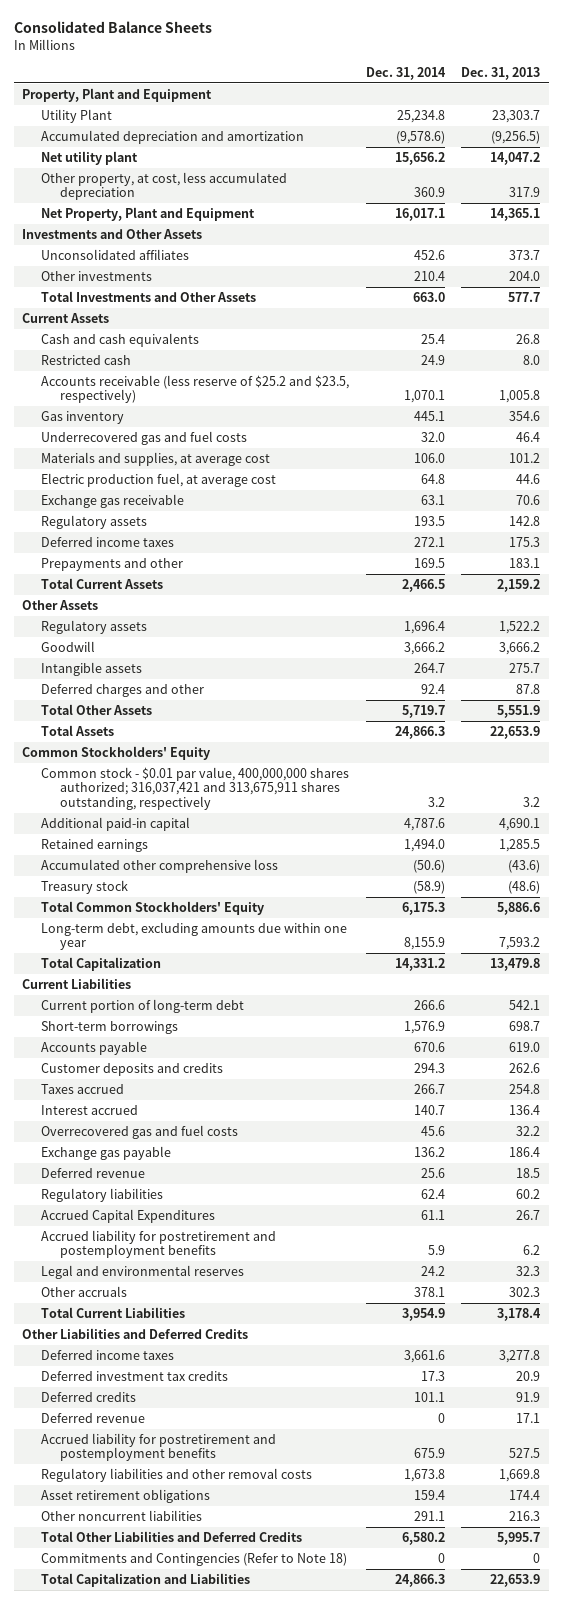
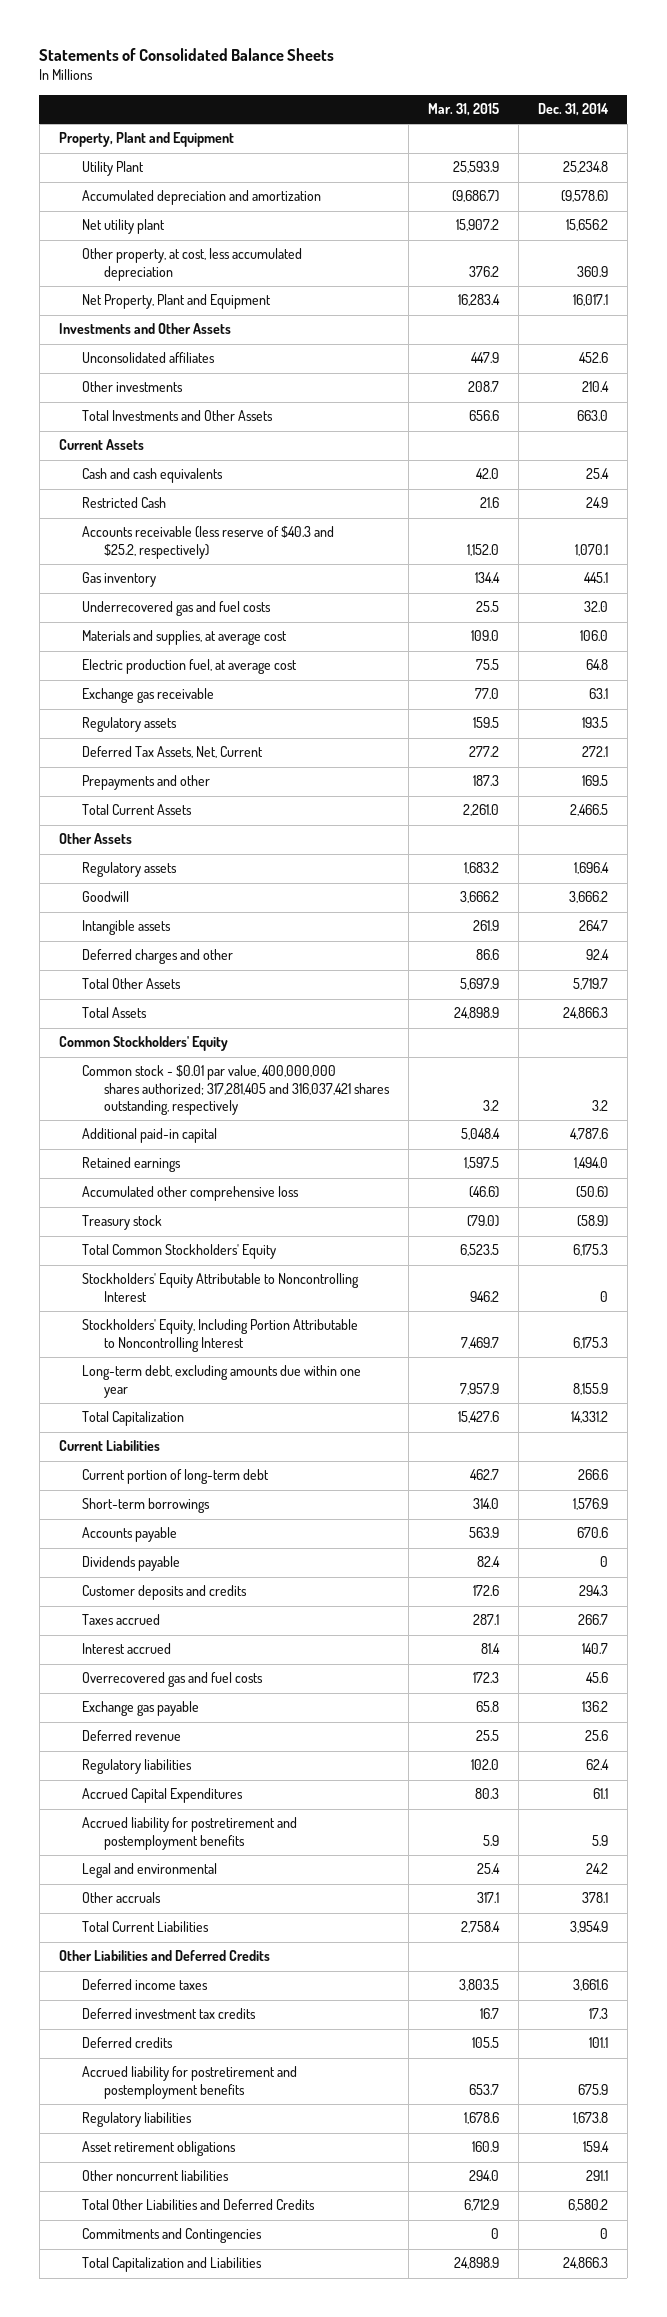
- Consolidated Balance Sheets
+ Statements of Consolidated Balance Sheets
- | Dec. 31, 2014 | Dec. 31, 2013
+ | Mar. 31, 2015 | Dec. 31, 2014
- Restricted cash | 24.9 | 8.0
- Accounts receivable (less reserve of $25.2 and $23.5, respectively) | 1,070.1 | 1,005.8
+ Restricted Cash | 21.6 | 24.9
+ Accounts receivable (less reserve of $40.3 and $25.2, respectively) | 1,152.0 | 1,070.1
- Deferred income taxes | 272.1 | 175.3
+ Deferred Tax Assets, Net, Current | 277.2 | 272.1
- Common stock - $0.01 par value, 400,000,000 shares authorized; 316,037,421 and 313,675,911 shares outstanding, respectively | 3.2 | 3.2
+ Common stock - $0.01 par value, 400,000,000 shares authorized; 317,281,405 and 316,037,421 shares outstanding, respectively | 3.2 | 3.2
+ Stockholders' Equity Attributable to Noncontrolling Interest | 946.2 | 0
+ Stockholders' Equity, Including Portion Attributable to Noncontrolling Interest | 7,469.7 | 6,175.3
+ Dividends payable | 82.4 | 0
- Legal and environmental reserves | 24.2 | 32.3
+ Legal and environmental | 25.4 | 24.2
- Deferred revenue | 0 | 17.1
- Regulatory liabilities and other removal costs | 1,673.8 | 1,669.8
+ Regulatory liabilities | 1,678.6 | 1,673.8
- Commitments and Contingencies (Refer to Note 18) | 0 | 0
+ Commitments and Contingencies | 0 | 0

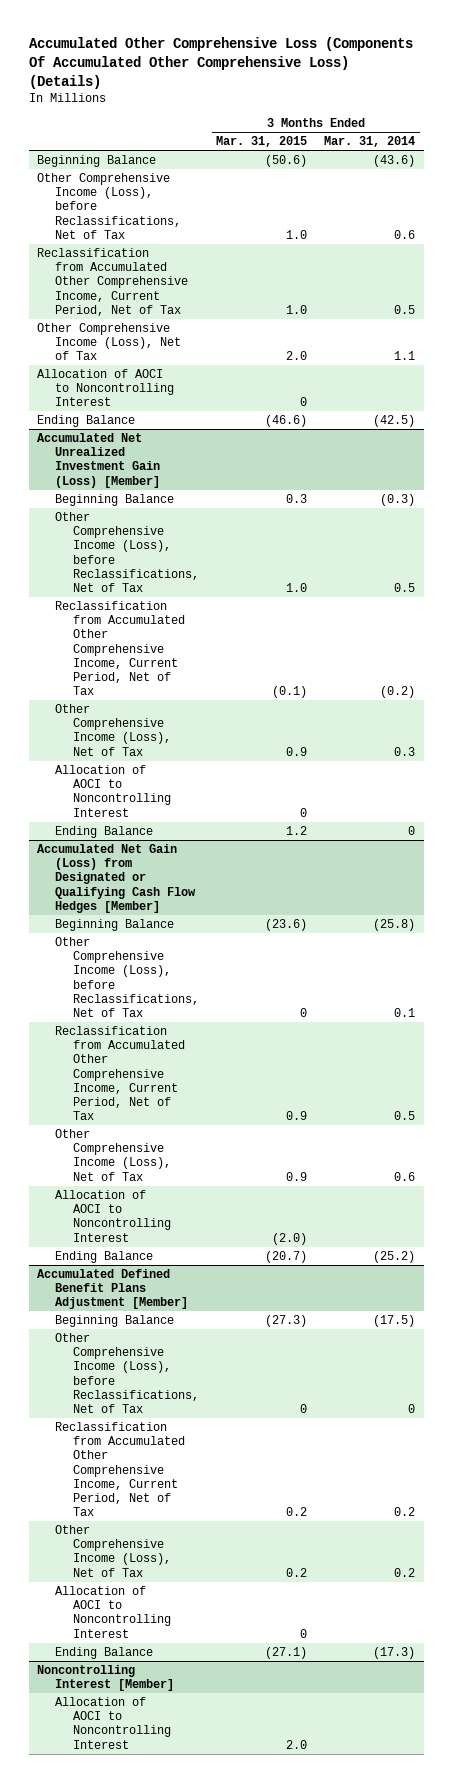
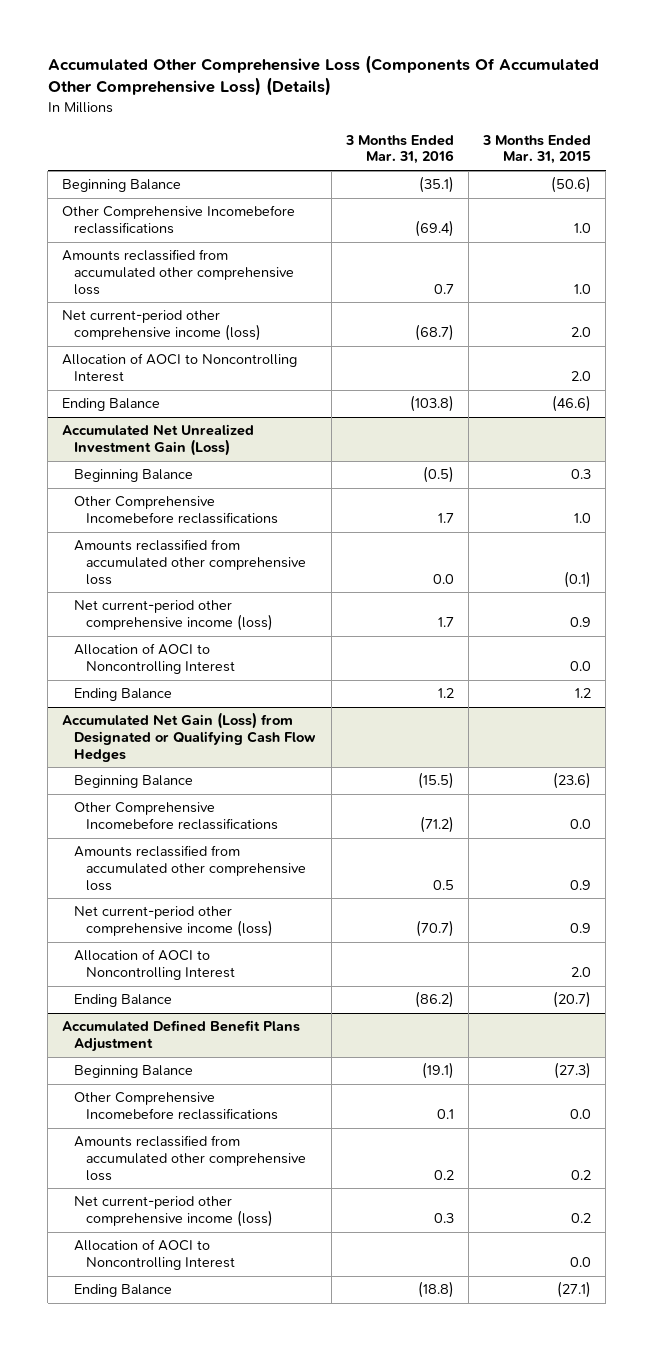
- | 3 Months Ended Mar. 31, 2015 | 3 Months Ended Mar. 31, 2014
+ | 3 Months Ended Mar. 31, 2016 | 3 Months Ended Mar. 31, 2015
- Other Comprehensive Income (Loss), before Reclassifications, Net of Tax | 1.0 | 0.6
- Reclassification from Accumulated Other Comprehensive Income, Current Period, Net of Tax | 1.0 | 0.5
- Other Comprehensive Income (Loss), Net of Tax | 2.0 | 1.1
- Allocation of AOCI to Noncontrolling Interest | 0 |
+ Other Comprehensive Incomebefore reclassifications | (69.4) | 1.0
+ Amounts reclassified from accumulated other comprehensive loss | 0.7 | 1.0
+ Net current-period other comprehensive income (loss) | (68.7) | 2.0
+ Allocation of AOCI to Noncontrolling Interest | | 2.0
- Accumulated Net Unrealized Investment Gain (Loss) [Member]
+ Accumulated Net Unrealized Investment Gain (Loss)
- Other Comprehensive Income (Loss), before Reclassifications, Net of Tax | 1.0 | 0.5
- Reclassification from Accumulated Other Comprehensive Income, Current Period, Net of Tax | (0.1) | (0.2)
- Other Comprehensive Income (Loss), Net of Tax | 0.9 | 0.3
- Allocation of AOCI to Noncontrolling Interest | 0 |
+ Other Comprehensive Incomebefore reclassifications | 1.7 | 1.0
+ Amounts reclassified from accumulated other comprehensive loss | 0.0 | (0.1)
+ Net current-period other comprehensive income (loss) | 1.7 | 0.9
+ Allocation of AOCI to Noncontrolling Interest | | 0.0
- Accumulated Net Gain (Loss) from Designated or Qualifying Cash Flow Hedges [Member]
+ Accumulated Net Gain (Loss) from Designated or Qualifying Cash Flow Hedges
- Other Comprehensive Income (Loss), before Reclassifications, Net of Tax | 0 | 0.1
- Reclassification from Accumulated Other Comprehensive Income, Current Period, Net of Tax | 0.9 | 0.5
- Other Comprehensive Income (Loss), Net of Tax | 0.9 | 0.6
- Allocation of AOCI to Noncontrolling Interest | (2.0) |
+ Other Comprehensive Incomebefore reclassifications | (71.2) | 0.0
+ Amounts reclassified from accumulated other comprehensive loss | 0.5 | 0.9
+ Net current-period other comprehensive income (loss) | (70.7) | 0.9
+ Allocation of AOCI to Noncontrolling Interest | | 2.0
- Accumulated Defined Benefit Plans Adjustment [Member]
+ Accumulated Defined Benefit Plans Adjustment
- Other Comprehensive Income (Loss), before Reclassifications, Net of Tax | 0 | 0
- Reclassification from Accumulated Other Comprehensive Income, Current Period, Net of Tax | 0.2 | 0.2
- Other Comprehensive Income (Loss), Net of Tax | 0.2 | 0.2
- Allocation of AOCI to Noncontrolling Interest | 0 |
+ Other Comprehensive Incomebefore reclassifications | 0.1 | 0.0
+ Amounts reclassified from accumulated other comprehensive loss | 0.2 | 0.2
+ Net current-period other comprehensive income (loss) | 0.3 | 0.2
+ Allocation of AOCI to Noncontrolling Interest | | 0.0
- Noncontrolling Interest [Member]
- Allocation of AOCI to Noncontrolling Interest | 2.0 |

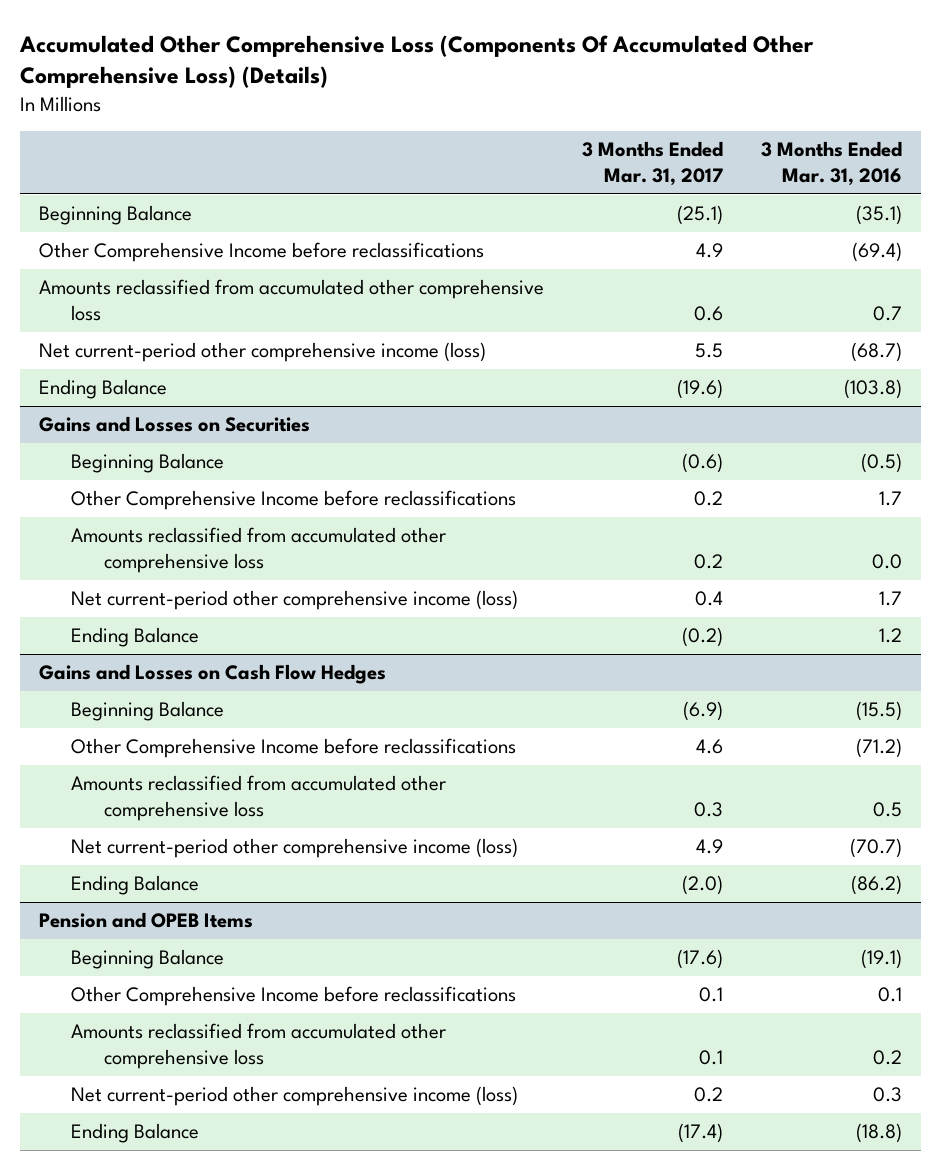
- | 3 Months Ended Mar. 31, 2016 | 3 Months Ended Mar. 31, 2015
+ | 3 Months Ended Mar. 31, 2017 | 3 Months Ended Mar. 31, 2016
- Other Comprehensive Incomebefore reclassifications | (69.4) | 1.0
+ Other Comprehensive Income before reclassifications | 4.9 | (69.4)
- Allocation of AOCI to Noncontrolling Interest | | 2.0
- Accumulated Net Unrealized Investment Gain (Loss)
+ Gains and Losses on Securities
- Other Comprehensive Incomebefore reclassifications | 1.7 | 1.0
+ Other Comprehensive Income before reclassifications | 0.2 | 1.7
- Allocation of AOCI to Noncontrolling Interest | | 0.0
- Accumulated Net Gain (Loss) from Designated or Qualifying Cash Flow Hedges
+ Gains and Losses on Cash Flow Hedges
- Other Comprehensive Incomebefore reclassifications | (71.2) | 0.0
+ Other Comprehensive Income before reclassifications | 4.6 | (71.2)
- Allocation of AOCI to Noncontrolling Interest | | 2.0
- Accumulated Defined Benefit Plans Adjustment
+ Pension and OPEB Items
- Other Comprehensive Incomebefore reclassifications | 0.1 | 0.0
+ Other Comprehensive Income before reclassifications | 0.1 | 0.1
- Allocation of AOCI to Noncontrolling Interest | | 0.0

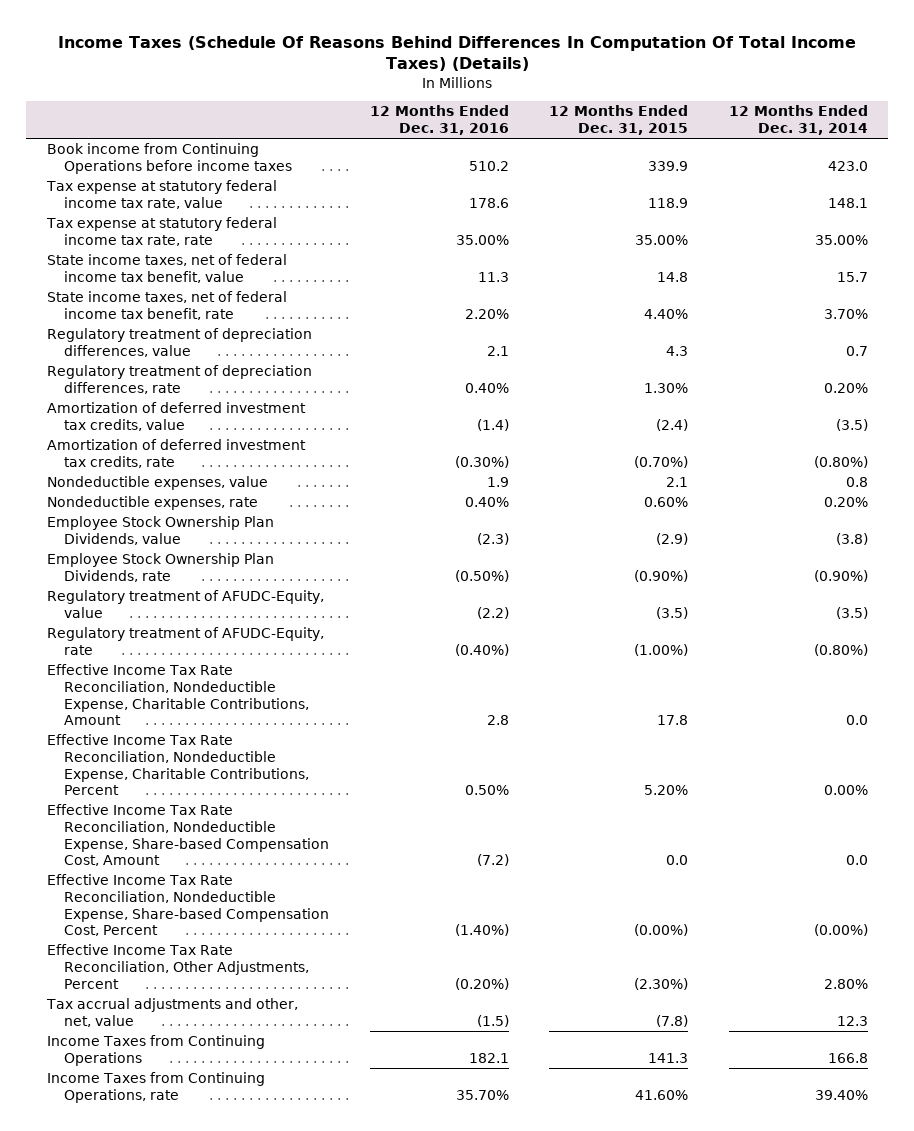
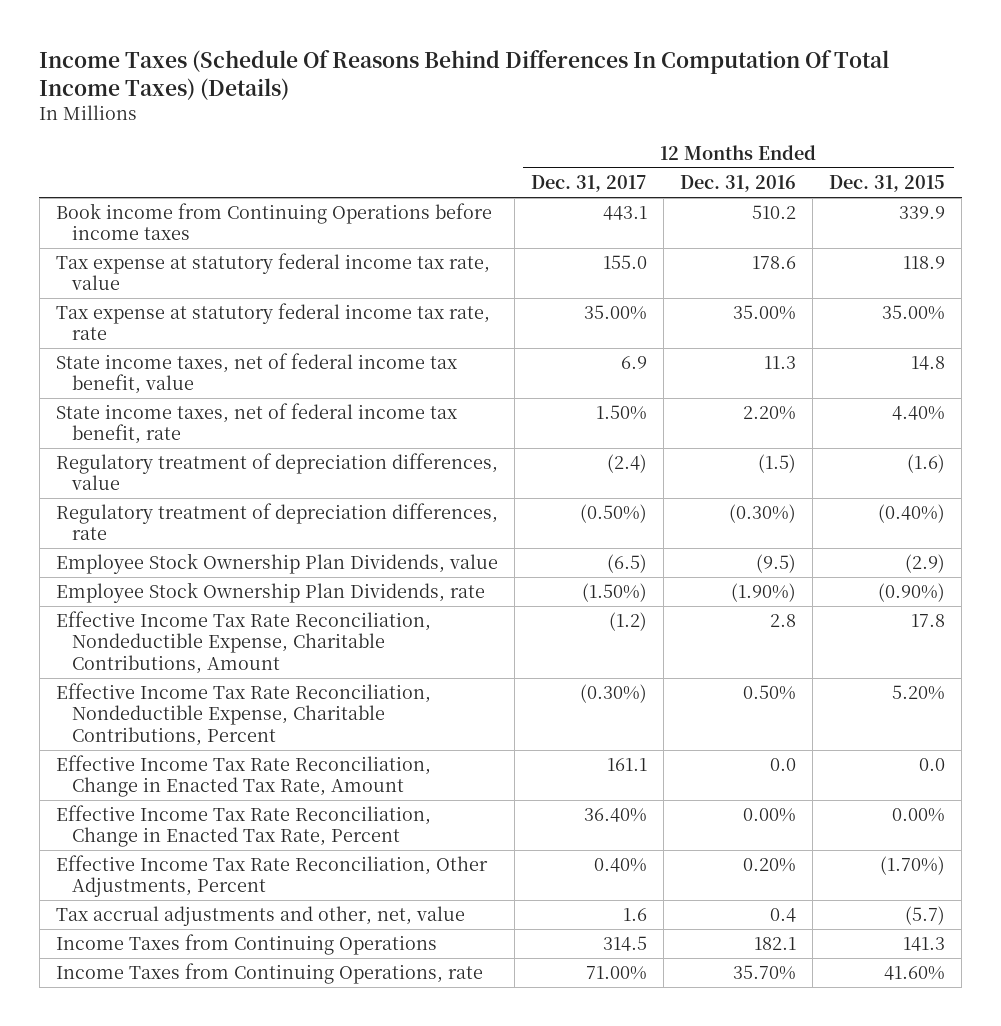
- | 12 Months Ended Dec. 31, 2016 | 12 Months Ended Dec. 31, 2015 | 12 Months Ended Dec. 31, 2014
+ | 12 Months Ended Dec. 31, 2017 | 12 Months Ended Dec. 31, 2016 | 12 Months Ended Dec. 31, 2015
- Regulatory treatment of depreciation differences, value | 2.1 | 4.3 | 0.7
- Regulatory treatment of depreciation differences, rate | 0.40% | 1.30% | 0.20%
- Amortization of deferred investment tax credits, value | (1.4) | (2.4) | (3.5)
- Amortization of deferred investment tax credits, rate | (0.30%) | (0.70%) | (0.80%)
- Nondeductible expenses, value | 1.9 | 2.1 | 0.8
- Nondeductible expenses, rate | 0.40% | 0.60% | 0.20%
- Employee Stock Ownership Plan Dividends, value | (2.3) | (2.9) | (3.8)
- Employee Stock Ownership Plan Dividends, rate | (0.50%) | (0.90%) | (0.90%)
- Regulatory treatment of AFUDC-Equity, value | (2.2) | (3.5) | (3.5)
- Regulatory treatment of AFUDC-Equity, rate | (0.40%) | (1.00%) | (0.80%)
+ Regulatory treatment of depreciation differences, value | (2.4) | (1.5) | (1.6)
+ Regulatory treatment of depreciation differences, rate | (0.50%) | (0.30%) | (0.40%)
+ Employee Stock Ownership Plan Dividends, value | (6.5) | (9.5) | (2.9)
+ Employee Stock Ownership Plan Dividends, rate | (1.50%) | (1.90%) | (0.90%)
- Effective Income Tax Rate Reconciliation, Nondeductible Expense, Share-based Compensation Cost, Amount | (7.2) | 0.0 | 0.0
- Effective Income Tax Rate Reconciliation, Nondeductible Expense, Share-based Compensation Cost, Percent | (1.40%) | (0.00%) | (0.00%)
- Effective Income Tax Rate Reconciliation, Other Adjustments, Percent | (0.20%) | (2.30%) | 2.80%
- Tax accrual adjustments and other, net, value | (1.5) | (7.8) | 12.3
+ Effective Income Tax Rate Reconciliation, Change in Enacted Tax Rate, Amount | 161.1 | 0.0 | 0.0
+ Effective Income Tax Rate Reconciliation, Change in Enacted Tax Rate, Percent | 36.40% | 0.00% | 0.00%
+ Effective Income Tax Rate Reconciliation, Other Adjustments, Percent | 0.40% | 0.20% | (1.70%)
+ Tax accrual adjustments and other, net, value | 1.6 | 0.4 | (5.7)

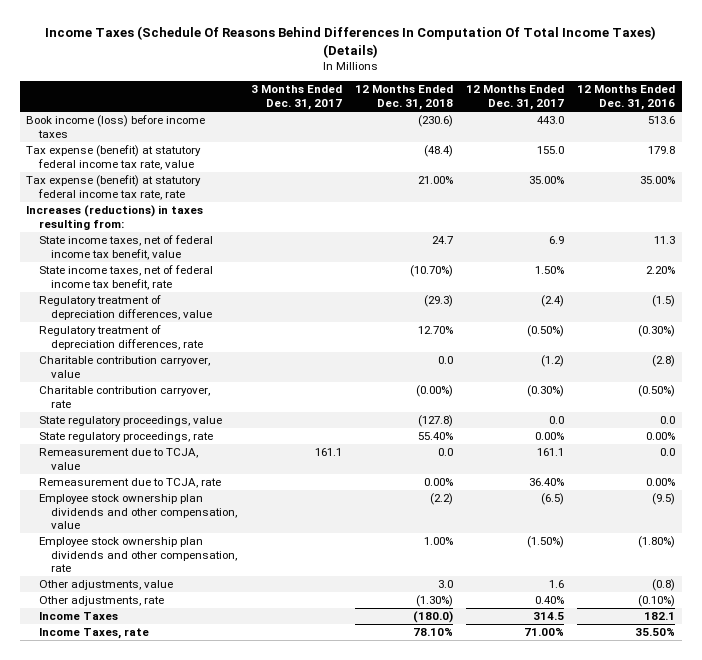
- | 12 Months Ended Dec. 31, 2017 | 12 Months Ended Dec. 31, 2016 | 12 Months Ended Dec. 31, 2015
+ | 3 Months Ended Dec. 31, 2017 | 12 Months Ended Dec. 31, 2018 | 12 Months Ended Dec. 31, 2017 | 12 Months Ended Dec. 31, 2016
- Book income from Continuing Operations before income taxes | 443.1 | 510.2 | 339.9
- Tax expense at statutory federal income tax rate, value | 155.0 | 178.6 | 118.9
- Tax expense at statutory federal income tax rate, rate | 35.00% | 35.00% | 35.00%
+ Book income (loss) before income taxes | | (230.6) | 443.0 | 513.6
+ Tax expense (benefit) at statutory federal income tax rate, value | | (48.4) | 155.0 | 179.8
+ Tax expense (benefit) at statutory federal income tax rate, rate | | 21.00% | 35.00% | 35.00%
+ Increases (reductions) in taxes resulting from:
- Employee Stock Ownership Plan Dividends, value | (6.5) | (9.5) | (2.9)
- Employee Stock Ownership Plan Dividends, rate | (1.50%) | (1.90%) | (0.90%)
- Effective Income Tax Rate Reconciliation, Nondeductible Expense, Charitable Contributions, Amount | (1.2) | 2.8 | 17.8
- Effective Income Tax Rate Reconciliation, Nondeductible Expense, Charitable Contributions, Percent | (0.30%) | 0.50% | 5.20%
- Effective Income Tax Rate Reconciliation, Change in Enacted Tax Rate, Amount | 161.1 | 0.0 | 0.0
- Effective Income Tax Rate Reconciliation, Change in Enacted Tax Rate, Percent | 36.40% | 0.00% | 0.00%
- Effective Income Tax Rate Reconciliation, Other Adjustments, Percent | 0.40% | 0.20% | (1.70%)
- Tax accrual adjustments and other, net, value | 1.6 | 0.4 | (5.7)
- Income Taxes from Continuing Operations | 314.5 | 182.1 | 141.3
- Income Taxes from Continuing Operations, rate | 71.00% | 35.70% | 41.60%
+ Charitable contribution carryover, value | | 0.0 | (1.2) | (2.8)
+ Charitable contribution carryover, rate | | (0.00%) | (0.30%) | (0.50%)
+ State regulatory proceedings, value | | (127.8) | 0.0 | 0.0
+ State regulatory proceedings, rate | | 55.40% | 0.00% | 0.00%
+ Remeasurement due to TCJA, value | 161.1 | 0.0 | 161.1 | 0.0
+ Remeasurement due to TCJA, rate | | 0.00% | 36.40% | 0.00%
+ Employee stock ownership plan dividends and other compensation, value | | (2.2) | (6.5) | (9.5)
+ Employee stock ownership plan dividends and other compensation, rate | | 1.00% | (1.50%) | (1.80%)
+ Other adjustments, value | | 3.0 | 1.6 | (0.8)
+ Other adjustments, rate | | (1.30%) | 0.40% | (0.10%)
+ Income Taxes | | (180.0) | 314.5 | 182.1
+ Income Taxes, rate | | 78.10% | 71.00% | 35.50%

